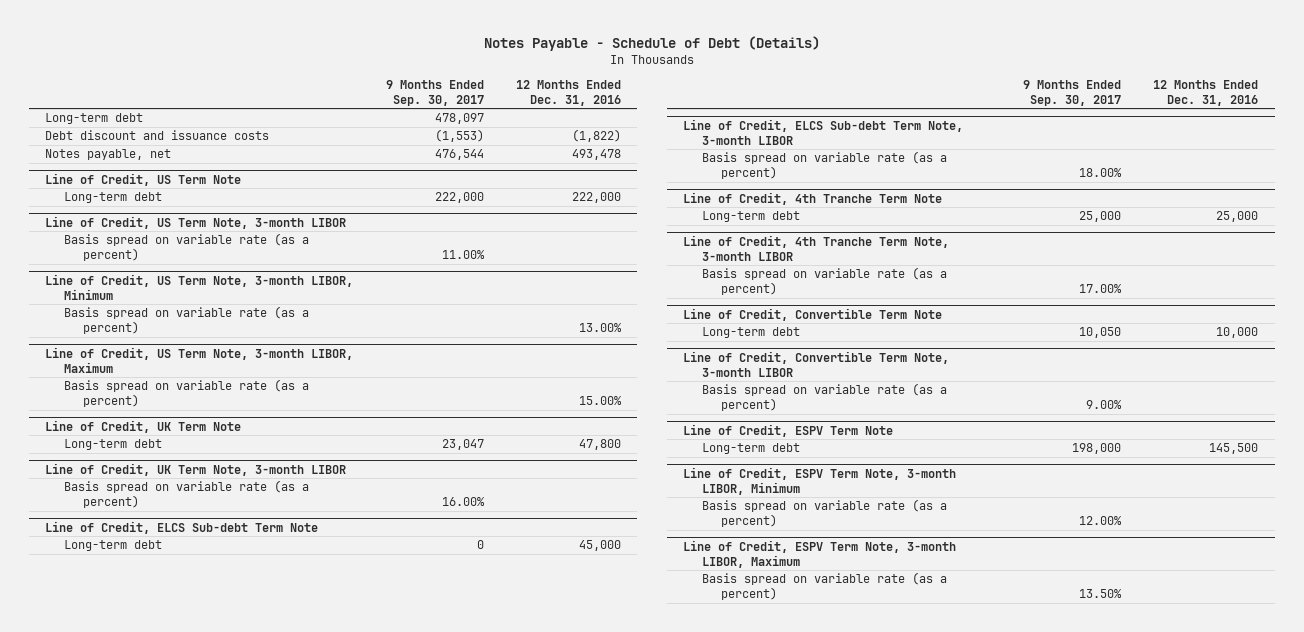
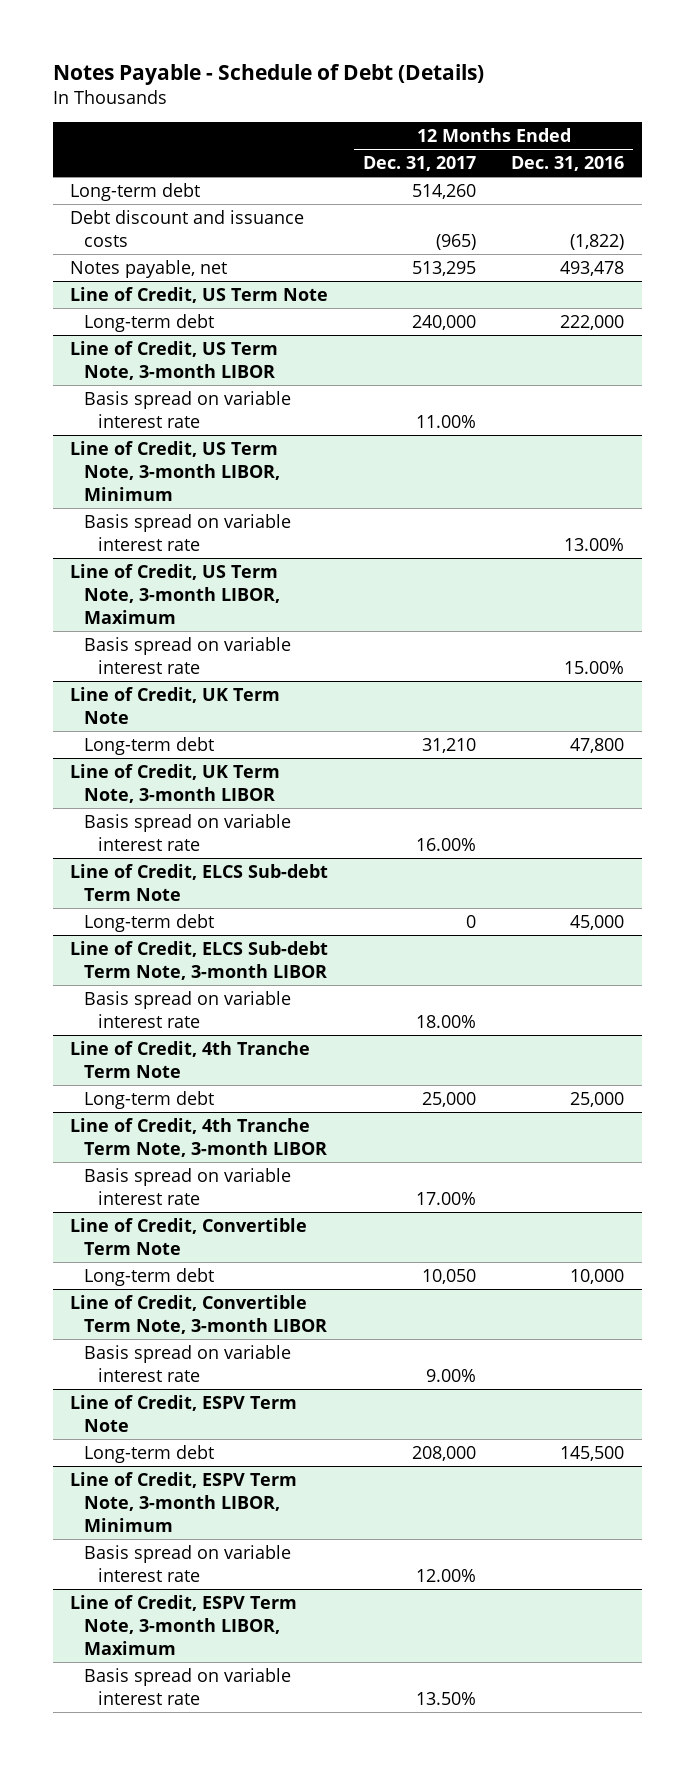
- | 9 Months Ended Sep. 30, 2017 | 12 Months Ended Dec. 31, 2016
+ | 12 Months Ended Dec. 31, 2017 | 12 Months Ended Dec. 31, 2016
@ Line of Credit, US Term Note, 3-month LIBOR
- Basis spread on variable rate (as a percent) | 11.00% |
+ Basis spread on variable interest rate | 11.00% |
@ Line of Credit, US Term Note, 3-month LIBOR, Minimum
- Basis spread on variable rate (as a percent) | | 13.00%
+ Basis spread on variable interest rate | | 13.00%
@ Line of Credit, US Term Note, 3-month LIBOR, Maximum
- Basis spread on variable rate (as a percent) | | 15.00%
+ Basis spread on variable interest rate | | 15.00%
@ Line of Credit, UK Term Note, 3-month LIBOR
- Basis spread on variable rate (as a percent) | 16.00% |
+ Basis spread on variable interest rate | 16.00% |
@ Line of Credit, ELCS Sub-debt Term Note, 3-month LIBOR
- Basis spread on variable rate (as a percent) | 18.00% |
+ Basis spread on variable interest rate | 18.00% |
@ Line of Credit, 4th Tranche Term Note, 3-month LIBOR
- Basis spread on variable rate (as a percent) | 17.00% |
+ Basis spread on variable interest rate | 17.00% |
@ Line of Credit, Convertible Term Note, 3-month LIBOR
- Basis spread on variable rate (as a percent) | 9.00% |
+ Basis spread on variable interest rate | 9.00% |
@ Line of Credit, ESPV Term Note, 3-month LIBOR, Minimum
- Basis spread on variable rate (as a percent) | 12.00% |
+ Basis spread on variable interest rate | 12.00% |
@ Line of Credit, ESPV Term Note, 3-month LIBOR, Maximum
- Basis spread on variable rate (as a percent) | 13.50% |
+ Basis spread on variable interest rate | 13.50% |

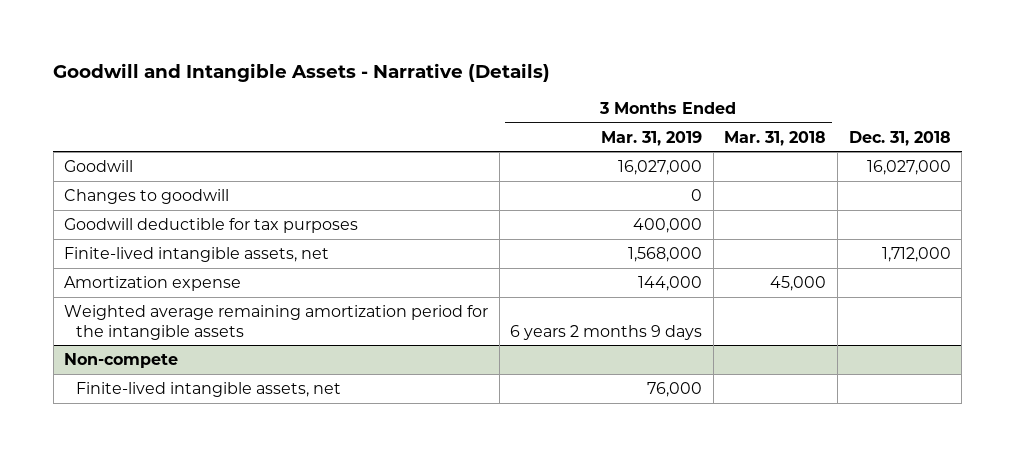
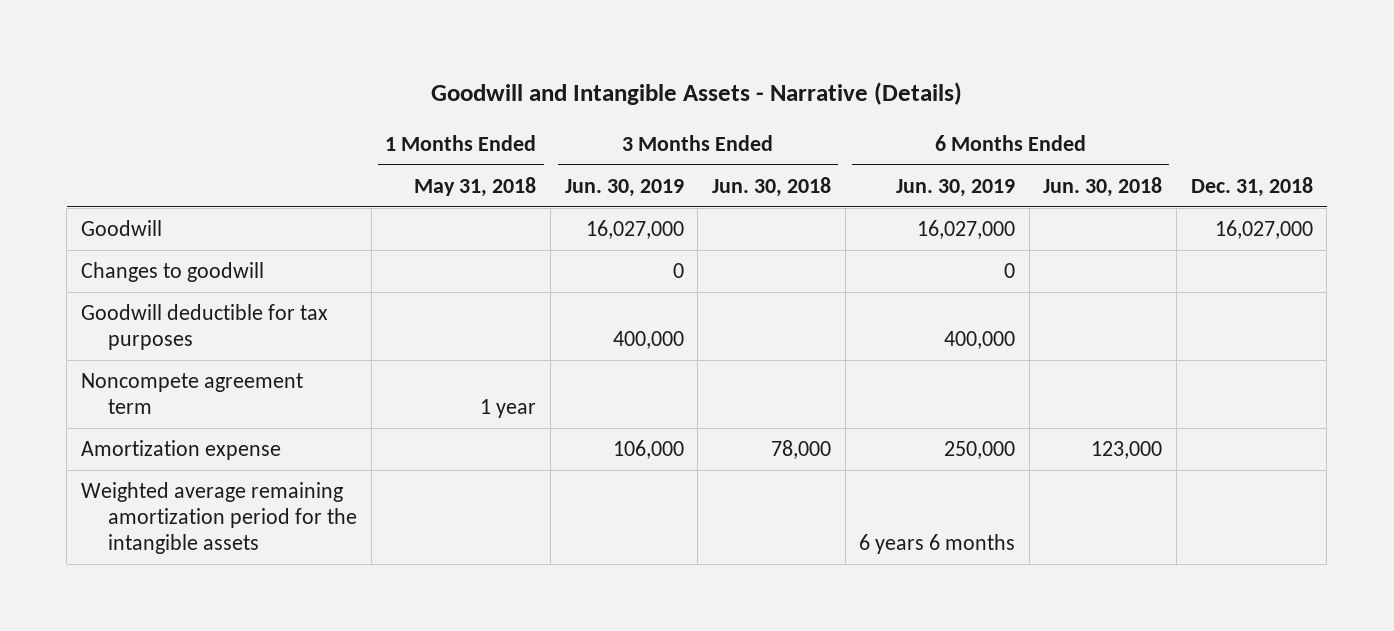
- | 3 Months Ended Mar. 31, 2019 | 3 Months Ended Mar. 31, 2018 | Dec. 31, 2018
+ | 1 Months Ended May 31, 2018 | 3 Months Ended Jun. 30, 2019 | 3 Months Ended Jun. 30, 2018 | 6 Months Ended Jun. 30, 2019 | 6 Months Ended Jun. 30, 2018 | Dec. 31, 2018
- Finite-lived intangible assets, net | 1,568,000 | | 1,712,000
+ Noncompete agreement term | 1 year | | | | |
- Non-compete
- Finite-lived intangible assets, net | 76,000 | |

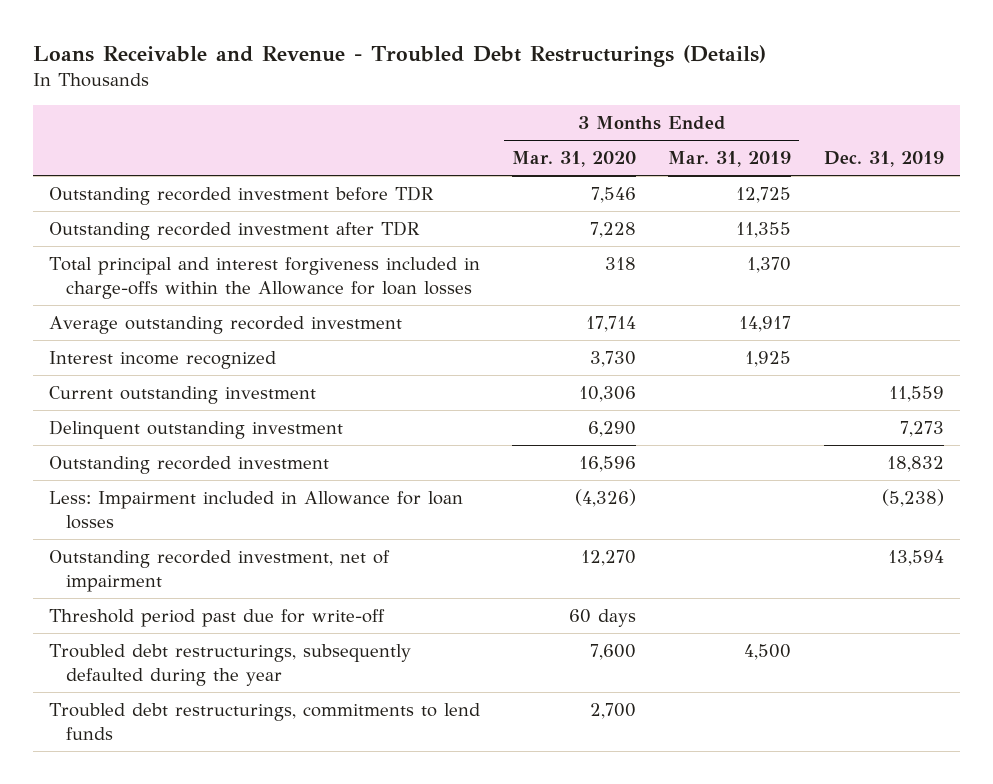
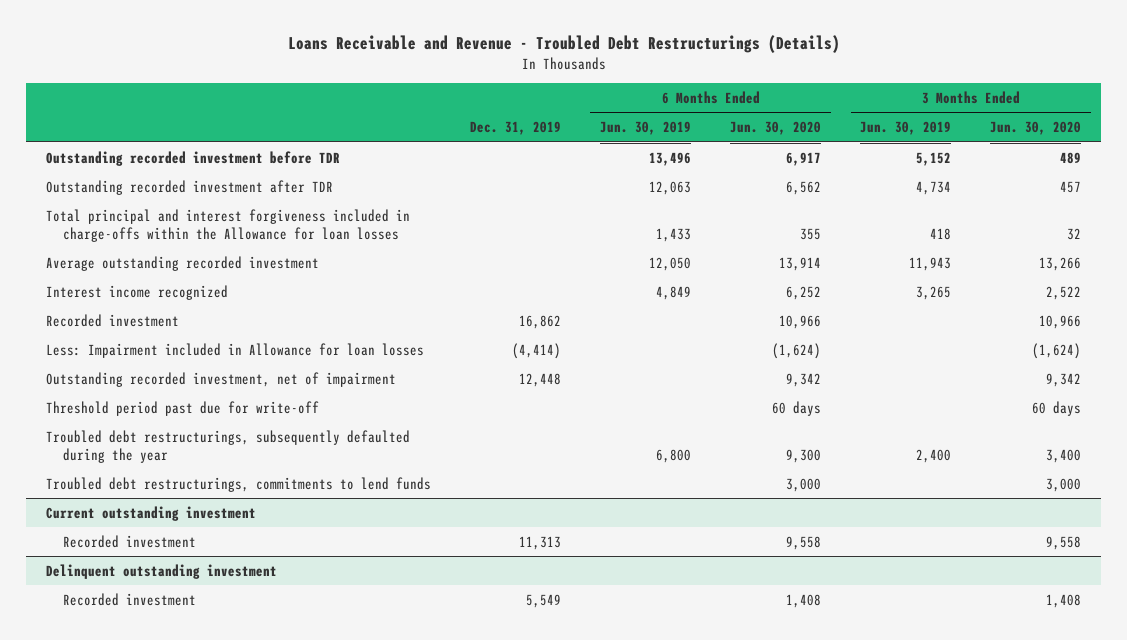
- | 3 Months Ended Mar. 31, 2020 | 3 Months Ended Mar. 31, 2019 | Dec. 31, 2019
+ | Dec. 31, 2019 | 6 Months Ended Jun. 30, 2019 | 6 Months Ended Jun. 30, 2020 | 3 Months Ended Jun. 30, 2019 | 3 Months Ended Jun. 30, 2020
- Current outstanding investment | 10,306 | | 11,559
- Delinquent outstanding investment | 6,290 | | 7,273
- Outstanding recorded investment | 16,596 | | 18,832
- Less: Impairment included in Allowance for loan losses | (4,326) | | (5,238)
- Outstanding recorded investment, net of impairment | 12,270 | | 13,594
+ Recorded investment | 16,862 | | 10,966 | | 10,966
+ Less: Impairment included in Allowance for loan losses | (4,414) | | (1,624) | | (1,624)
+ Outstanding recorded investment, net of impairment | 12,448 | | 9,342 | | 9,342
+ Current outstanding investment
+ Recorded investment | 11,313 | | 9,558 | | 9,558
+ Delinquent outstanding investment
+ Recorded investment | 5,549 | | 1,408 | | 1,408

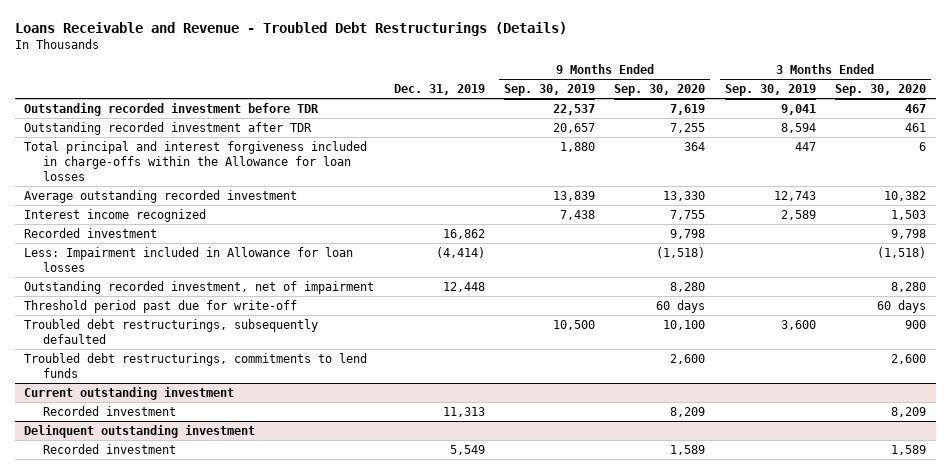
- | Dec. 31, 2019 | 6 Months Ended Jun. 30, 2019 | 6 Months Ended Jun. 30, 2020 | 3 Months Ended Jun. 30, 2019 | 3 Months Ended Jun. 30, 2020
+ | Dec. 31, 2019 | 9 Months Ended Sep. 30, 2019 | 9 Months Ended Sep. 30, 2020 | 3 Months Ended Sep. 30, 2019 | 3 Months Ended Sep. 30, 2020
- Troubled debt restructurings, subsequently defaulted during the year | | 6,800 | 9,300 | 2,400 | 3,400
+ Troubled debt restructurings, subsequently defaulted | | 10,500 | 10,100 | 3,600 | 900

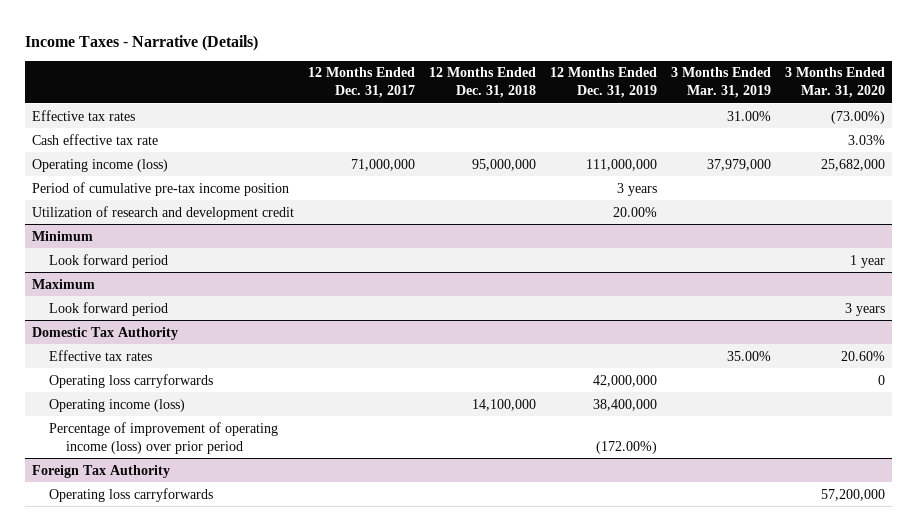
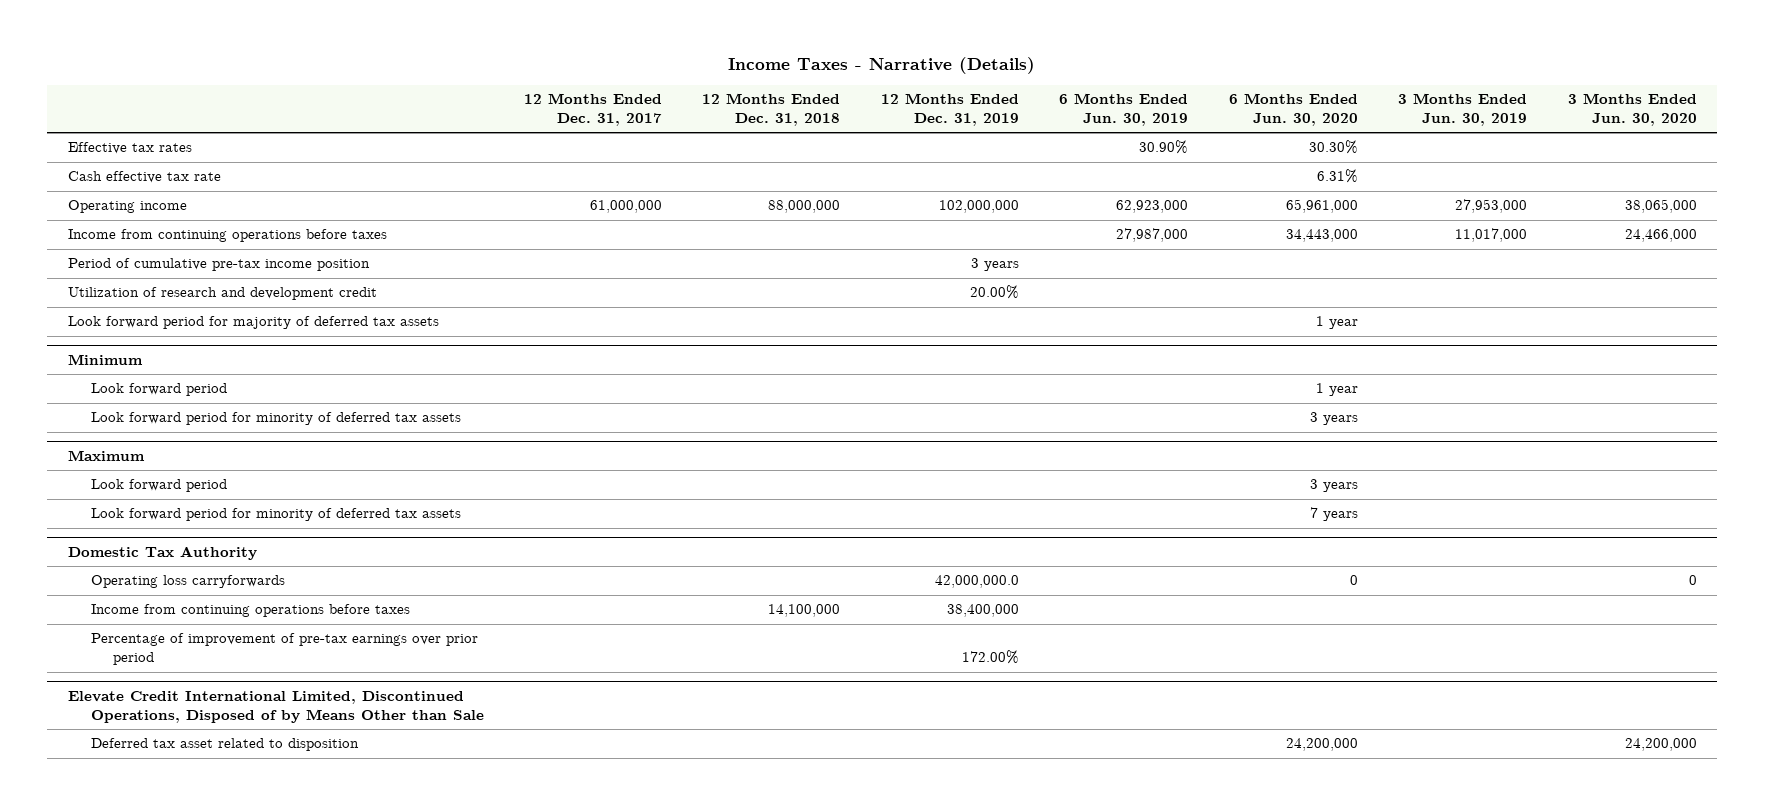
- | 12 Months Ended Dec. 31, 2017 | 12 Months Ended Dec. 31, 2018 | 12 Months Ended Dec. 31, 2019 | 3 Months Ended Mar. 31, 2019 | 3 Months Ended Mar. 31, 2020
+ | 12 Months Ended Dec. 31, 2017 | 12 Months Ended Dec. 31, 2018 | 12 Months Ended Dec. 31, 2019 | 6 Months Ended Jun. 30, 2019 | 6 Months Ended Jun. 30, 2020 | 3 Months Ended Jun. 30, 2019 | 3 Months Ended Jun. 30, 2020
- Operating income (loss) | 71,000,000 | 95,000,000 | 111,000,000 | 37,979,000 | 25,682,000
+ Operating income | 61,000,000 | 88,000,000 | 102,000,000 | 62,923,000 | 65,961,000 | 27,953,000 | 38,065,000
+ Income from continuing operations before taxes | | | | 27,987,000 | 34,443,000 | 11,017,000 | 24,466,000
+ Look forward period for majority of deferred tax assets | | | | | 1 year | |
@ Minimum
+ Look forward period for minority of deferred tax assets | | | | | 3 years | |
@ Maximum
+ Look forward period for minority of deferred tax assets | | | | | 7 years | |
@ Domestic Tax Authority
- Effective tax rates | | | | 35.00% | 20.60%
- Operating loss carryforwards | | | 42,000,000 | | 0
- Operating income (loss) | | 14,100,000 | 38,400,000 | |
- Percentage of improvement of operating income (loss) over prior period | | | (172.00%) | |
- Foreign Tax Authority
- Operating loss carryforwards | | | | | 57,200,000
@ Domestic Tax Authority
+ Operating loss carryforwards | | | 42,000,000.0 | | 0 | | 0
+ Income from continuing operations before taxes | | 14,100,000 | 38,400,000 | | | |
+ Percentage of improvement of pre-tax earnings over prior period | | | 172.00% | | | |
+ Elevate Credit International Limited, Discontinued Operations, Disposed of by Means Other than Sale
+ Deferred tax asset related to disposition | | | | | 24,200,000 | | 24,200,000

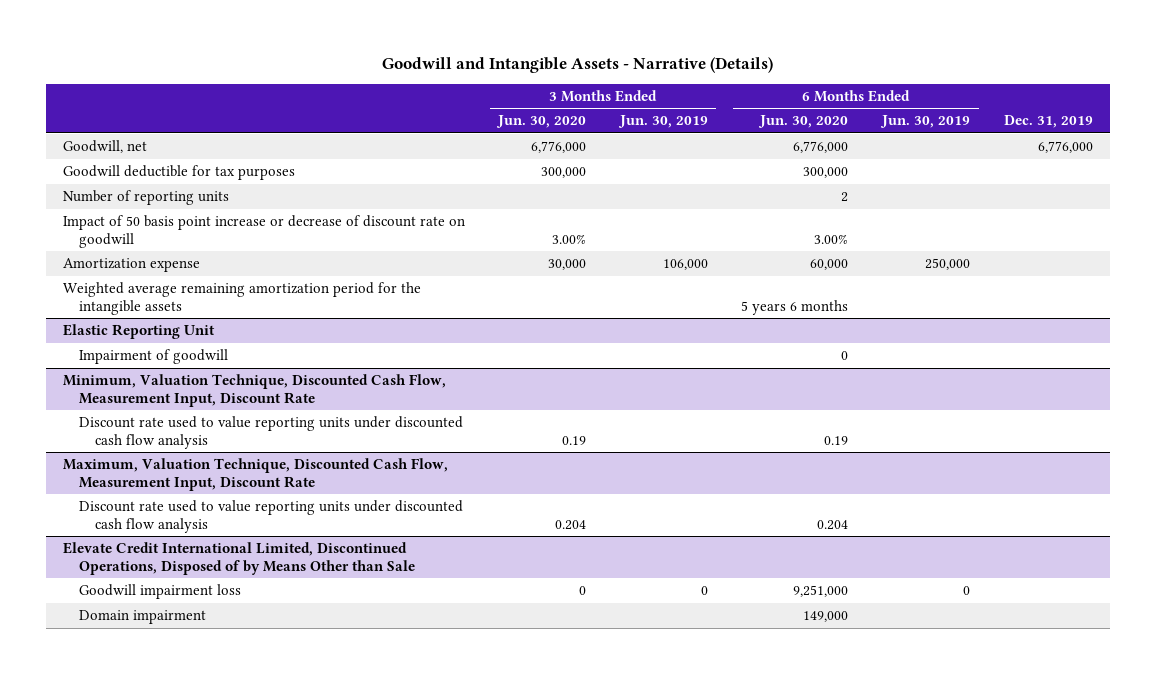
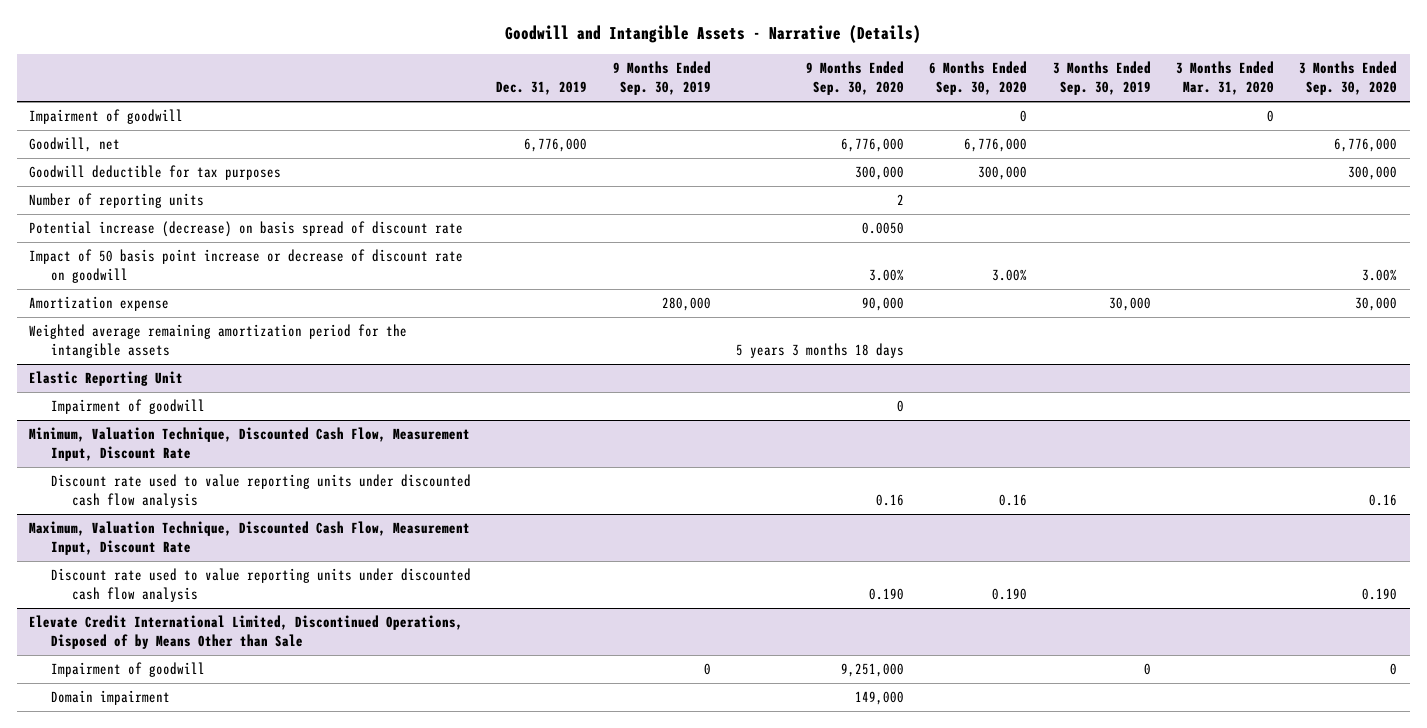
- | 3 Months Ended Jun. 30, 2020 | 3 Months Ended Jun. 30, 2019 | 6 Months Ended Jun. 30, 2020 | 6 Months Ended Jun. 30, 2019 | Dec. 31, 2019
+ | Dec. 31, 2019 | 9 Months Ended Sep. 30, 2019 | 9 Months Ended Sep. 30, 2020 | 6 Months Ended Sep. 30, 2020 | 3 Months Ended Sep. 30, 2019 | 3 Months Ended Mar. 31, 2020 | 3 Months Ended Sep. 30, 2020
+ Impairment of goodwill | | | | 0 | | 0 |
+ Potential increase (decrease) on basis spread of discount rate | | | 0.0050 | | | |
@ Elevate Credit International Limited, Discontinued Operations, Disposed of by Means Other than Sale
- Goodwill impairment loss | 0 | 0 | 9,251,000 | 0 |
+ Impairment of goodwill | | 0 | 9,251,000 | | 0 | | 0

